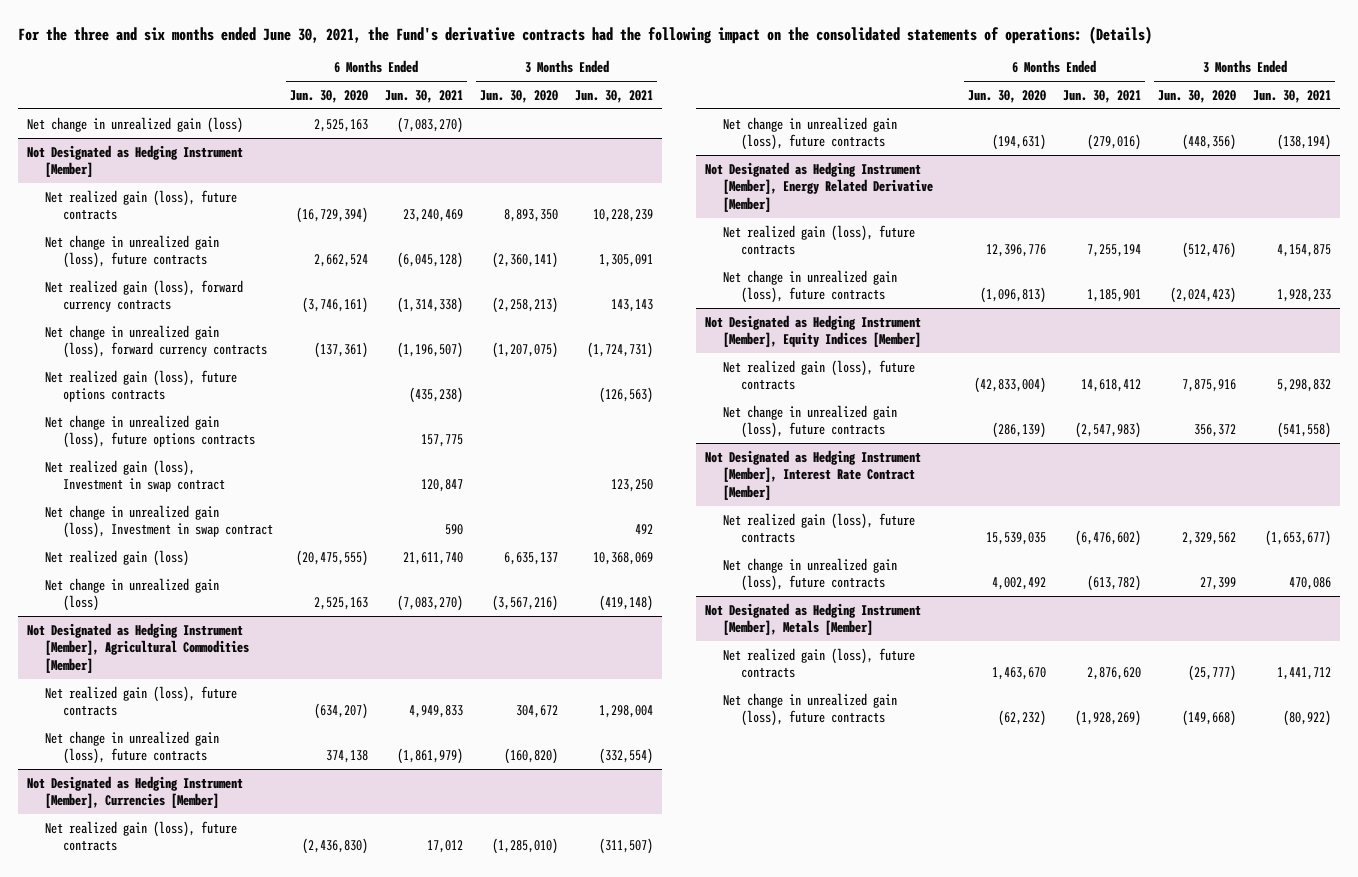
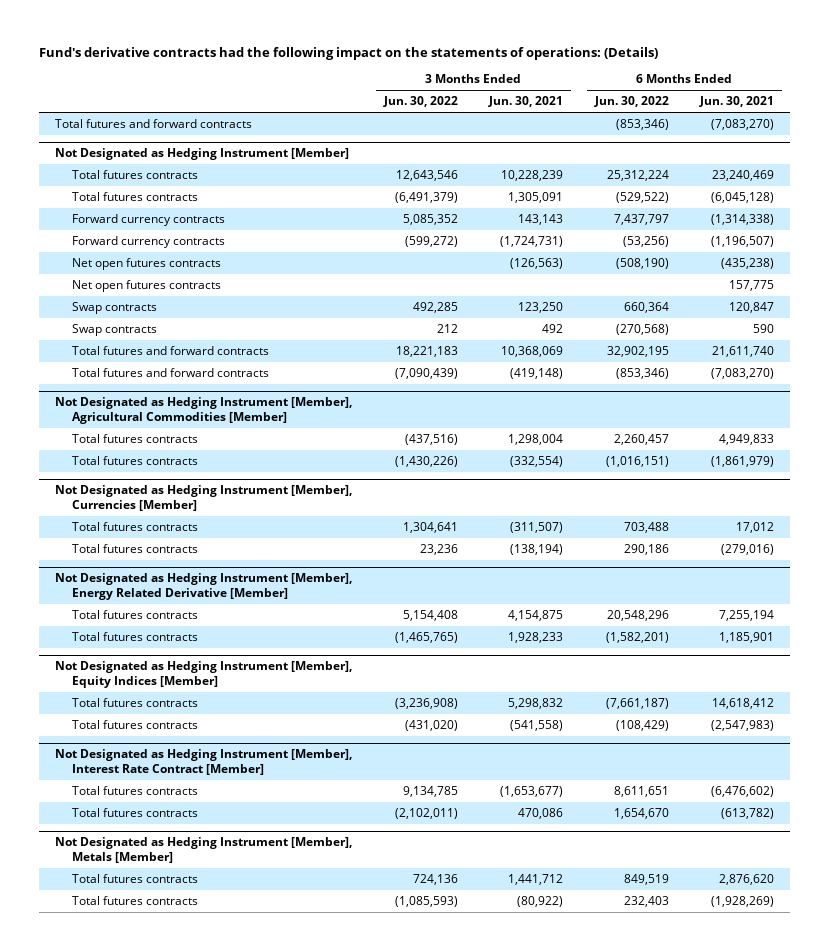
- For the three and six months ended June 30, 2021, the Fund's derivative contracts had the following impact on the consolidated statements of operations: (Details)
+ Fund's derivative contracts had the following impact on the statements of operations: (Details)
- | 6 Months Ended Jun. 30, 2020 | 6 Months Ended Jun. 30, 2021 | 3 Months Ended Jun. 30, 2020 | 3 Months Ended Jun. 30, 2021
+ | 3 Months Ended Jun. 30, 2022 | 3 Months Ended Jun. 30, 2021 | 6 Months Ended Jun. 30, 2022 | 6 Months Ended Jun. 30, 2021
- Net change in unrealized gain (loss) | 2,525,163 | (7,083,270) | |
+ Total futures and forward contracts | | | (853,346) | (7,083,270)
@ Not Designated as Hedging Instrument [Member]
- Net realized gain (loss), future contracts | (16,729,394) | 23,240,469 | 8,893,350 | 10,228,239
- Net change in unrealized gain (loss), future contracts | 2,662,524 | (6,045,128) | (2,360,141) | 1,305,091
- Net realized gain (loss), forward currency contracts | (3,746,161) | (1,314,338) | (2,258,213) | 143,143
- Net change in unrealized gain (loss), forward currency contracts | (137,361) | (1,196,507) | (1,207,075) | (1,724,731)
- Net realized gain (loss), future options contracts | | (435,238) | | (126,563)
- Net change in unrealized gain (loss), future options contracts | | 157,775 | |
- Net realized gain (loss), Investment in swap contract | | 120,847 | | 123,250
- Net change in unrealized gain (loss), Investment in swap contract | | 590 | | 492
- Net realized gain (loss) | (20,475,555) | 21,611,740 | 6,635,137 | 10,368,069
- Net change in unrealized gain (loss) | 2,525,163 | (7,083,270) | (3,567,216) | (419,148)
+ Total futures contracts | 12,643,546 | 10,228,239 | 25,312,224 | 23,240,469
+ Total futures contracts | (6,491,379) | 1,305,091 | (529,522) | (6,045,128)
+ Forward currency contracts | 5,085,352 | 143,143 | 7,437,797 | (1,314,338)
+ Forward currency contracts | (599,272) | (1,724,731) | (53,256) | (1,196,507)
+ Net open futures contracts | | (126,563) | (508,190) | (435,238)
+ Net open futures contracts | | | | 157,775
+ Swap contracts | 492,285 | 123,250 | 660,364 | 120,847
+ Swap contracts | 212 | 492 | (270,568) | 590
+ Total futures and forward contracts | 18,221,183 | 10,368,069 | 32,902,195 | 21,611,740
+ Total futures and forward contracts | (7,090,439) | (419,148) | (853,346) | (7,083,270)
@ Not Designated as Hedging Instrument [Member], Agricultural Commodities [Member]
- Net realized gain (loss), future contracts | (634,207) | 4,949,833 | 304,672 | 1,298,004
- Net change in unrealized gain (loss), future contracts | 374,138 | (1,861,979) | (160,820) | (332,554)
+ Total futures contracts | (437,516) | 1,298,004 | 2,260,457 | 4,949,833
+ Total futures contracts | (1,430,226) | (332,554) | (1,016,151) | (1,861,979)
@ Not Designated as Hedging Instrument [Member], Currencies [Member]
- Net realized gain (loss), future contracts | (2,436,830) | 17,012 | (1,285,010) | (311,507)
- Net change in unrealized gain (loss), future contracts | (194,631) | (279,016) | (448,356) | (138,194)
+ Total futures contracts | 1,304,641 | (311,507) | 703,488 | 17,012
+ Total futures contracts | 23,236 | (138,194) | 290,186 | (279,016)
@ Not Designated as Hedging Instrument [Member], Energy Related Derivative [Member]
- Net realized gain (loss), future contracts | 12,396,776 | 7,255,194 | (512,476) | 4,154,875
- Net change in unrealized gain (loss), future contracts | (1,096,813) | 1,185,901 | (2,024,423) | 1,928,233
+ Total futures contracts | 5,154,408 | 4,154,875 | 20,548,296 | 7,255,194
+ Total futures contracts | (1,465,765) | 1,928,233 | (1,582,201) | 1,185,901
@ Not Designated as Hedging Instrument [Member], Equity Indices [Member]
- Net realized gain (loss), future contracts | (42,833,004) | 14,618,412 | 7,875,916 | 5,298,832
- Net change in unrealized gain (loss), future contracts | (286,139) | (2,547,983) | 356,372 | (541,558)
+ Total futures contracts | (3,236,908) | 5,298,832 | (7,661,187) | 14,618,412
+ Total futures contracts | (431,020) | (541,558) | (108,429) | (2,547,983)
@ Not Designated as Hedging Instrument [Member], Interest Rate Contract [Member]
- Net realized gain (loss), future contracts | 15,539,035 | (6,476,602) | 2,329,562 | (1,653,677)
- Net change in unrealized gain (loss), future contracts | 4,002,492 | (613,782) | 27,399 | 470,086
+ Total futures contracts | 9,134,785 | (1,653,677) | 8,611,651 | (6,476,602)
+ Total futures contracts | (2,102,011) | 470,086 | 1,654,670 | (613,782)
@ Not Designated as Hedging Instrument [Member], Metals [Member]
- Net realized gain (loss), future contracts | 1,463,670 | 2,876,620 | (25,777) | 1,441,712
- Net change in unrealized gain (loss), future contracts | (62,232) | (1,928,269) | (149,668) | (80,922)
+ Total futures contracts | 724,136 | 1,441,712 | 849,519 | 2,876,620
+ Total futures contracts | (1,085,593) | (80,922) | 232,403 | (1,928,269)

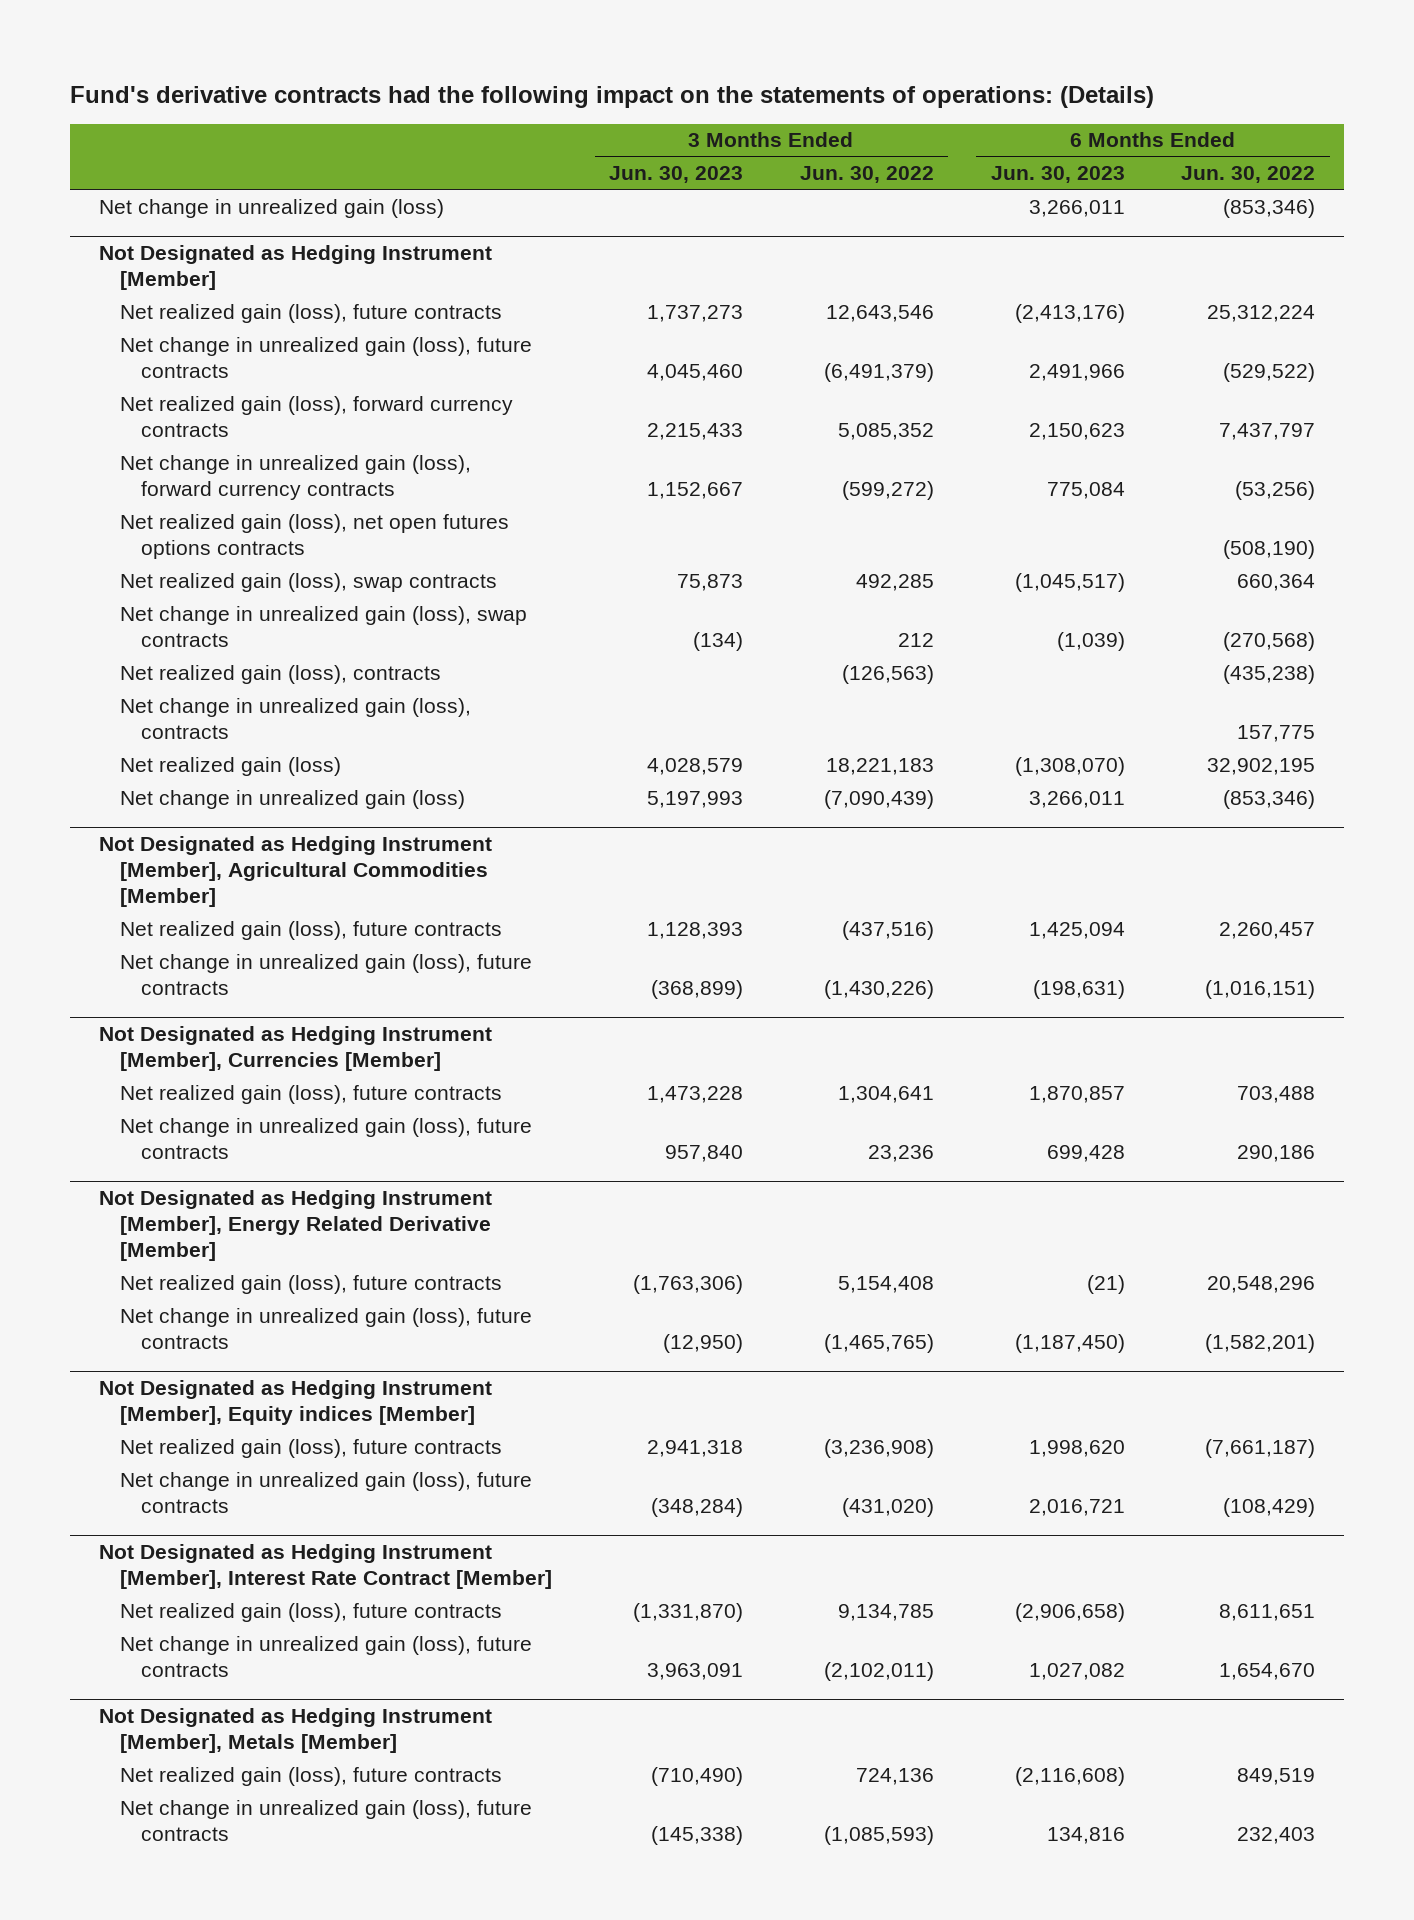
- | 3 Months Ended Jun. 30, 2022 | 3 Months Ended Jun. 30, 2021 | 6 Months Ended Jun. 30, 2022 | 6 Months Ended Jun. 30, 2021
+ | 3 Months Ended Jun. 30, 2023 | 3 Months Ended Jun. 30, 2022 | 6 Months Ended Jun. 30, 2023 | 6 Months Ended Jun. 30, 2022
- Total futures and forward contracts | | | (853,346) | (7,083,270)
+ Net change in unrealized gain (loss) | | | 3,266,011 | (853,346)
@ Not Designated as Hedging Instrument [Member]
- Total futures contracts | 12,643,546 | 10,228,239 | 25,312,224 | 23,240,469
- Total futures contracts | (6,491,379) | 1,305,091 | (529,522) | (6,045,128)
- Forward currency contracts | 5,085,352 | 143,143 | 7,437,797 | (1,314,338)
- Forward currency contracts | (599,272) | (1,724,731) | (53,256) | (1,196,507)
- Net open futures contracts | | (126,563) | (508,190) | (435,238)
- Net open futures contracts | | | | 157,775
- Swap contracts | 492,285 | 123,250 | 660,364 | 120,847
- Swap contracts | 212 | 492 | (270,568) | 590
- Total futures and forward contracts | 18,221,183 | 10,368,069 | 32,902,195 | 21,611,740
- Total futures and forward contracts | (7,090,439) | (419,148) | (853,346) | (7,083,270)
+ Net realized gain (loss), future contracts | 1,737,273 | 12,643,546 | (2,413,176) | 25,312,224
+ Net change in unrealized gain (loss), future contracts | 4,045,460 | (6,491,379) | 2,491,966 | (529,522)
+ Net realized gain (loss), forward currency contracts | 2,215,433 | 5,085,352 | 2,150,623 | 7,437,797
+ Net change in unrealized gain (loss), forward currency contracts | 1,152,667 | (599,272) | 775,084 | (53,256)
+ Net realized gain (loss), net open futures options contracts | | | | (508,190)
+ Net realized gain (loss), swap contracts | 75,873 | 492,285 | (1,045,517) | 660,364
+ Net change in unrealized gain (loss), swap contracts | (134) | 212 | (1,039) | (270,568)
+ Net realized gain (loss), contracts | | (126,563) | | (435,238)
+ Net change in unrealized gain (loss), contracts | | | | 157,775
+ Net realized gain (loss) | 4,028,579 | 18,221,183 | (1,308,070) | 32,902,195
+ Net change in unrealized gain (loss) | 5,197,993 | (7,090,439) | 3,266,011 | (853,346)
@ Not Designated as Hedging Instrument [Member], Agricultural Commodities [Member]
- Total futures contracts | (437,516) | 1,298,004 | 2,260,457 | 4,949,833
- Total futures contracts | (1,430,226) | (332,554) | (1,016,151) | (1,861,979)
+ Net realized gain (loss), future contracts | 1,128,393 | (437,516) | 1,425,094 | 2,260,457
+ Net change in unrealized gain (loss), future contracts | (368,899) | (1,430,226) | (198,631) | (1,016,151)
@ Not Designated as Hedging Instrument [Member], Currencies [Member]
- Total futures contracts | 1,304,641 | (311,507) | 703,488 | 17,012
- Total futures contracts | 23,236 | (138,194) | 290,186 | (279,016)
+ Net realized gain (loss), future contracts | 1,473,228 | 1,304,641 | 1,870,857 | 703,488
+ Net change in unrealized gain (loss), future contracts | 957,840 | 23,236 | 699,428 | 290,186
@ Not Designated as Hedging Instrument [Member], Energy Related Derivative [Member]
- Total futures contracts | 5,154,408 | 4,154,875 | 20,548,296 | 7,255,194
- Total futures contracts | (1,465,765) | 1,928,233 | (1,582,201) | 1,185,901
- Not Designated as Hedging Instrument [Member], Equity Indices [Member]
- Total futures contracts | (3,236,908) | 5,298,832 | (7,661,187) | 14,618,412
- Total futures contracts | (431,020) | (541,558) | (108,429) | (2,547,983)
@ Not Designated as Hedging Instrument [Member], Energy Related Derivative [Member]
+ Net realized gain (loss), future contracts | (1,763,306) | 5,154,408 | (21) | 20,548,296
+ Net change in unrealized gain (loss), future contracts | (12,950) | (1,465,765) | (1,187,450) | (1,582,201)
+ Not Designated as Hedging Instrument [Member], Equity indices [Member]
+ Net realized gain (loss), future contracts | 2,941,318 | (3,236,908) | 1,998,620 | (7,661,187)
+ Net change in unrealized gain (loss), future contracts | (348,284) | (431,020) | 2,016,721 | (108,429)
@ Not Designated as Hedging Instrument [Member], Interest Rate Contract [Member]
- Total futures contracts | 9,134,785 | (1,653,677) | 8,611,651 | (6,476,602)
- Total futures contracts | (2,102,011) | 470,086 | 1,654,670 | (613,782)
+ Net realized gain (loss), future contracts | (1,331,870) | 9,134,785 | (2,906,658) | 8,611,651
+ Net change in unrealized gain (loss), future contracts | 3,963,091 | (2,102,011) | 1,027,082 | 1,654,670
@ Not Designated as Hedging Instrument [Member], Metals [Member]
- Total futures contracts | 724,136 | 1,441,712 | 849,519 | 2,876,620
- Total futures contracts | (1,085,593) | (80,922) | 232,403 | (1,928,269)
+ Net realized gain (loss), future contracts | (710,490) | 724,136 | (2,116,608) | 849,519
+ Net change in unrealized gain (loss), future contracts | (145,338) | (1,085,593) | 134,816 | 232,403

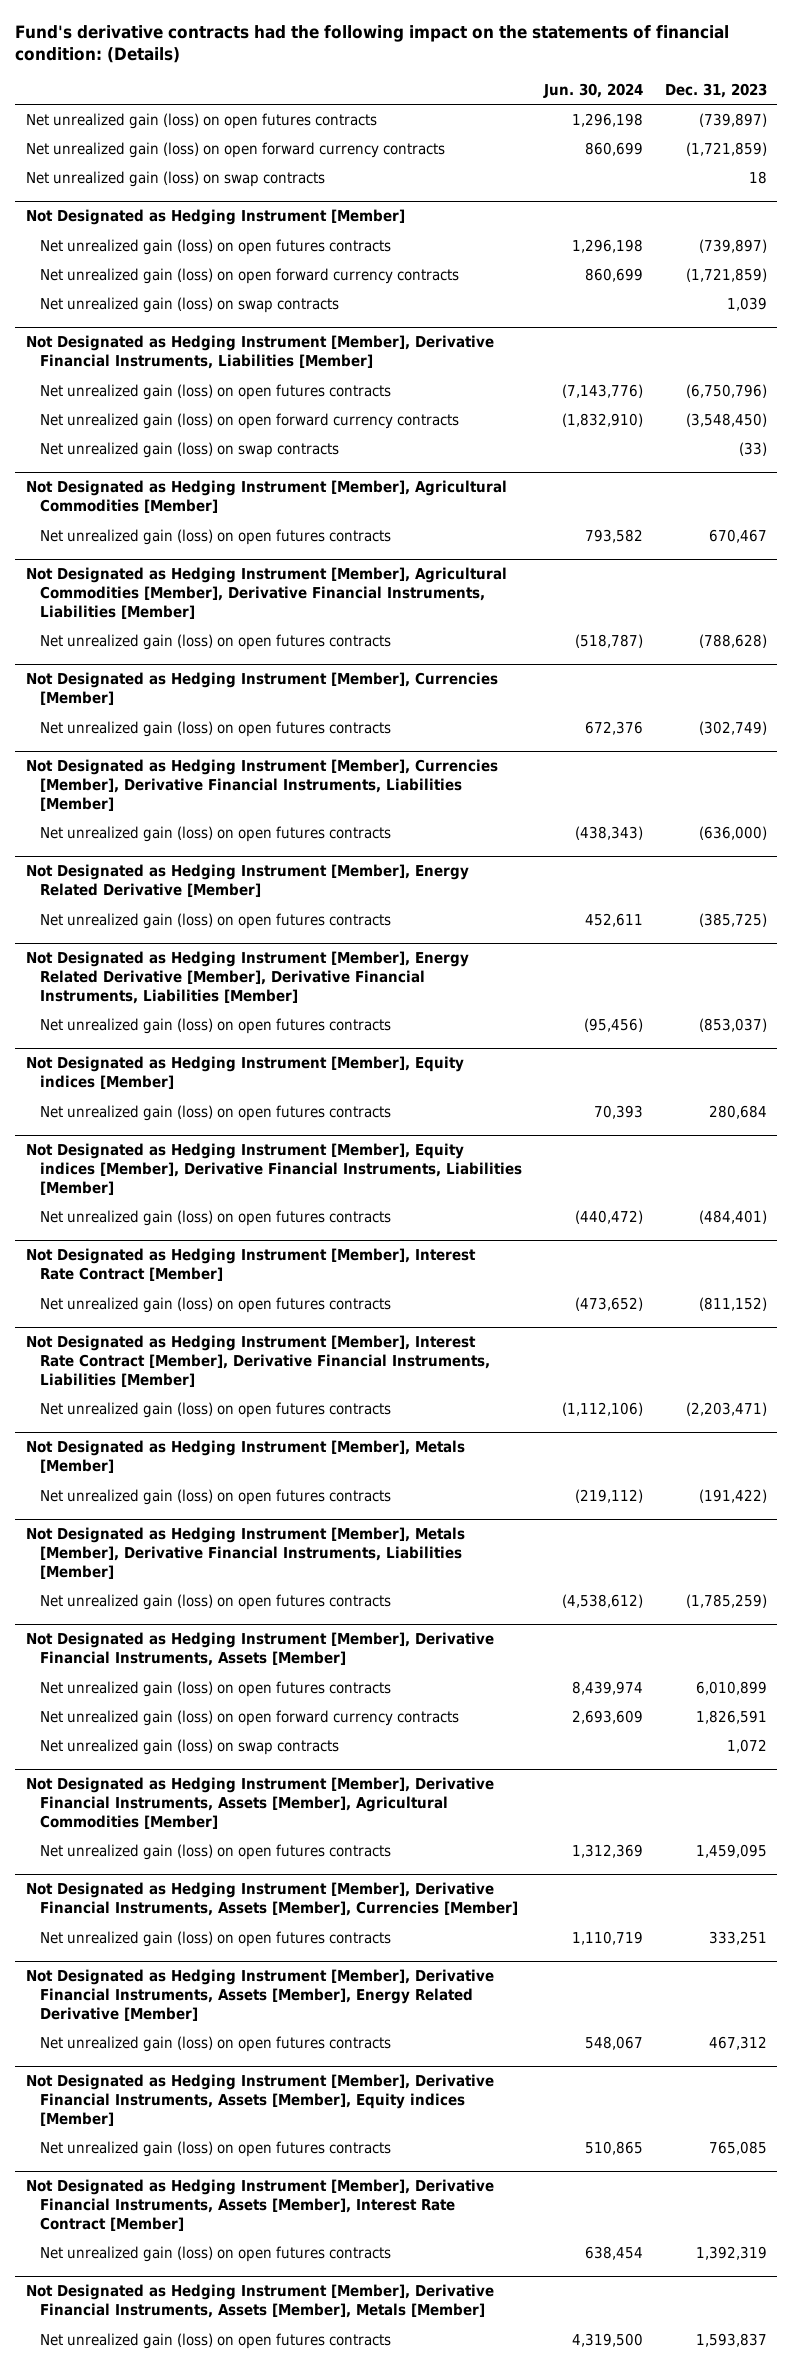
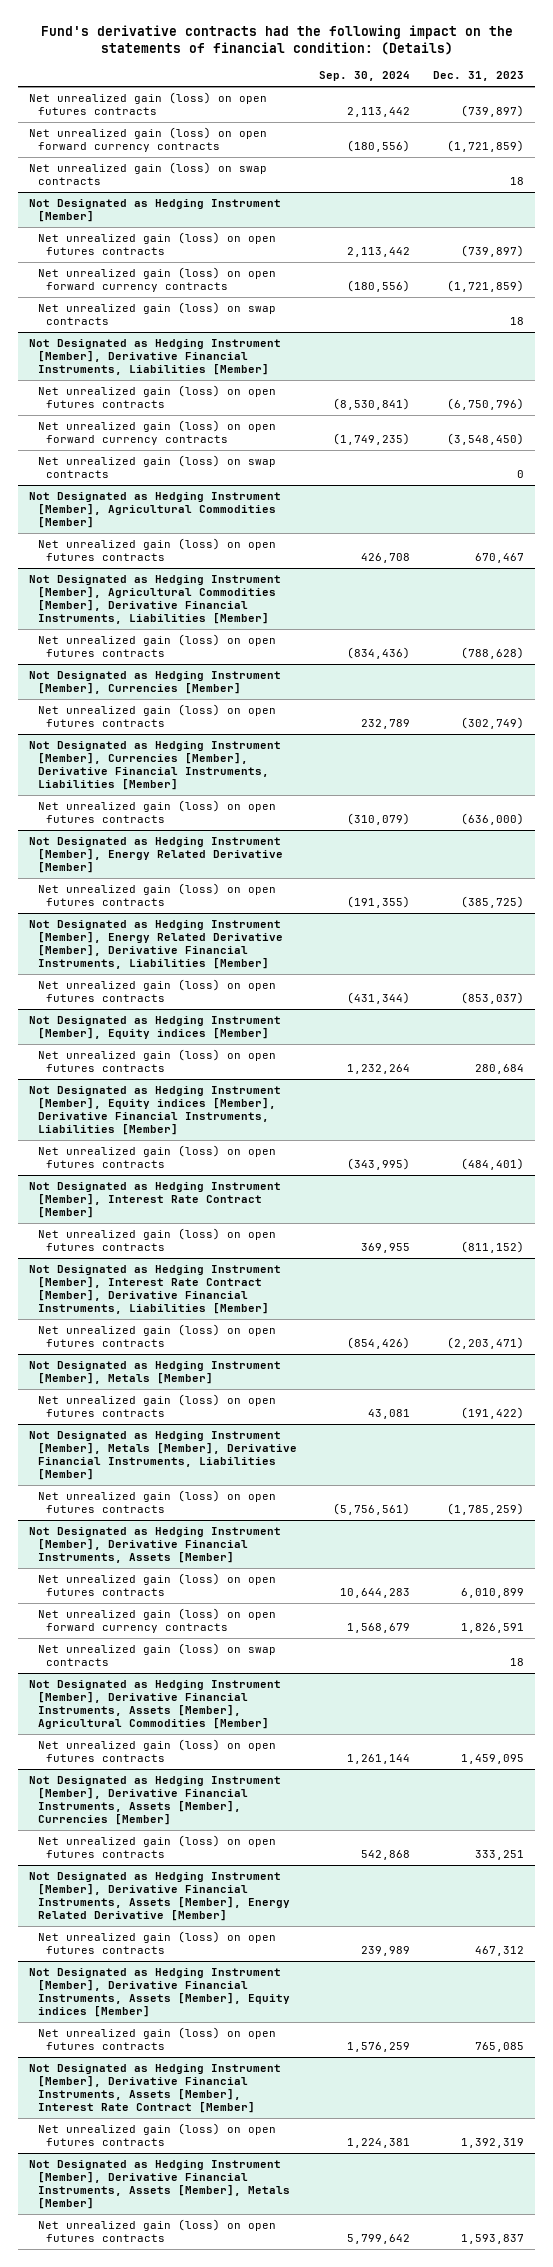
- | Jun. 30, 2024 | Dec. 31, 2023
+ | Sep. 30, 2024 | Dec. 31, 2023
@ Not Designated as Hedging Instrument [Member]
- Net unrealized gain (loss) on swap contracts | | 1,039
+ Net unrealized gain (loss) on swap contracts | | 18
@ Not Designated as Hedging Instrument [Member], Derivative Financial Instruments, Liabilities [Member]
- Net unrealized gain (loss) on swap contracts | | (33)
+ Net unrealized gain (loss) on swap contracts | | 0
@ Not Designated as Hedging Instrument [Member], Derivative Financial Instruments, Assets [Member]
- Net unrealized gain (loss) on swap contracts | | 1,072
+ Net unrealized gain (loss) on swap contracts | | 18

